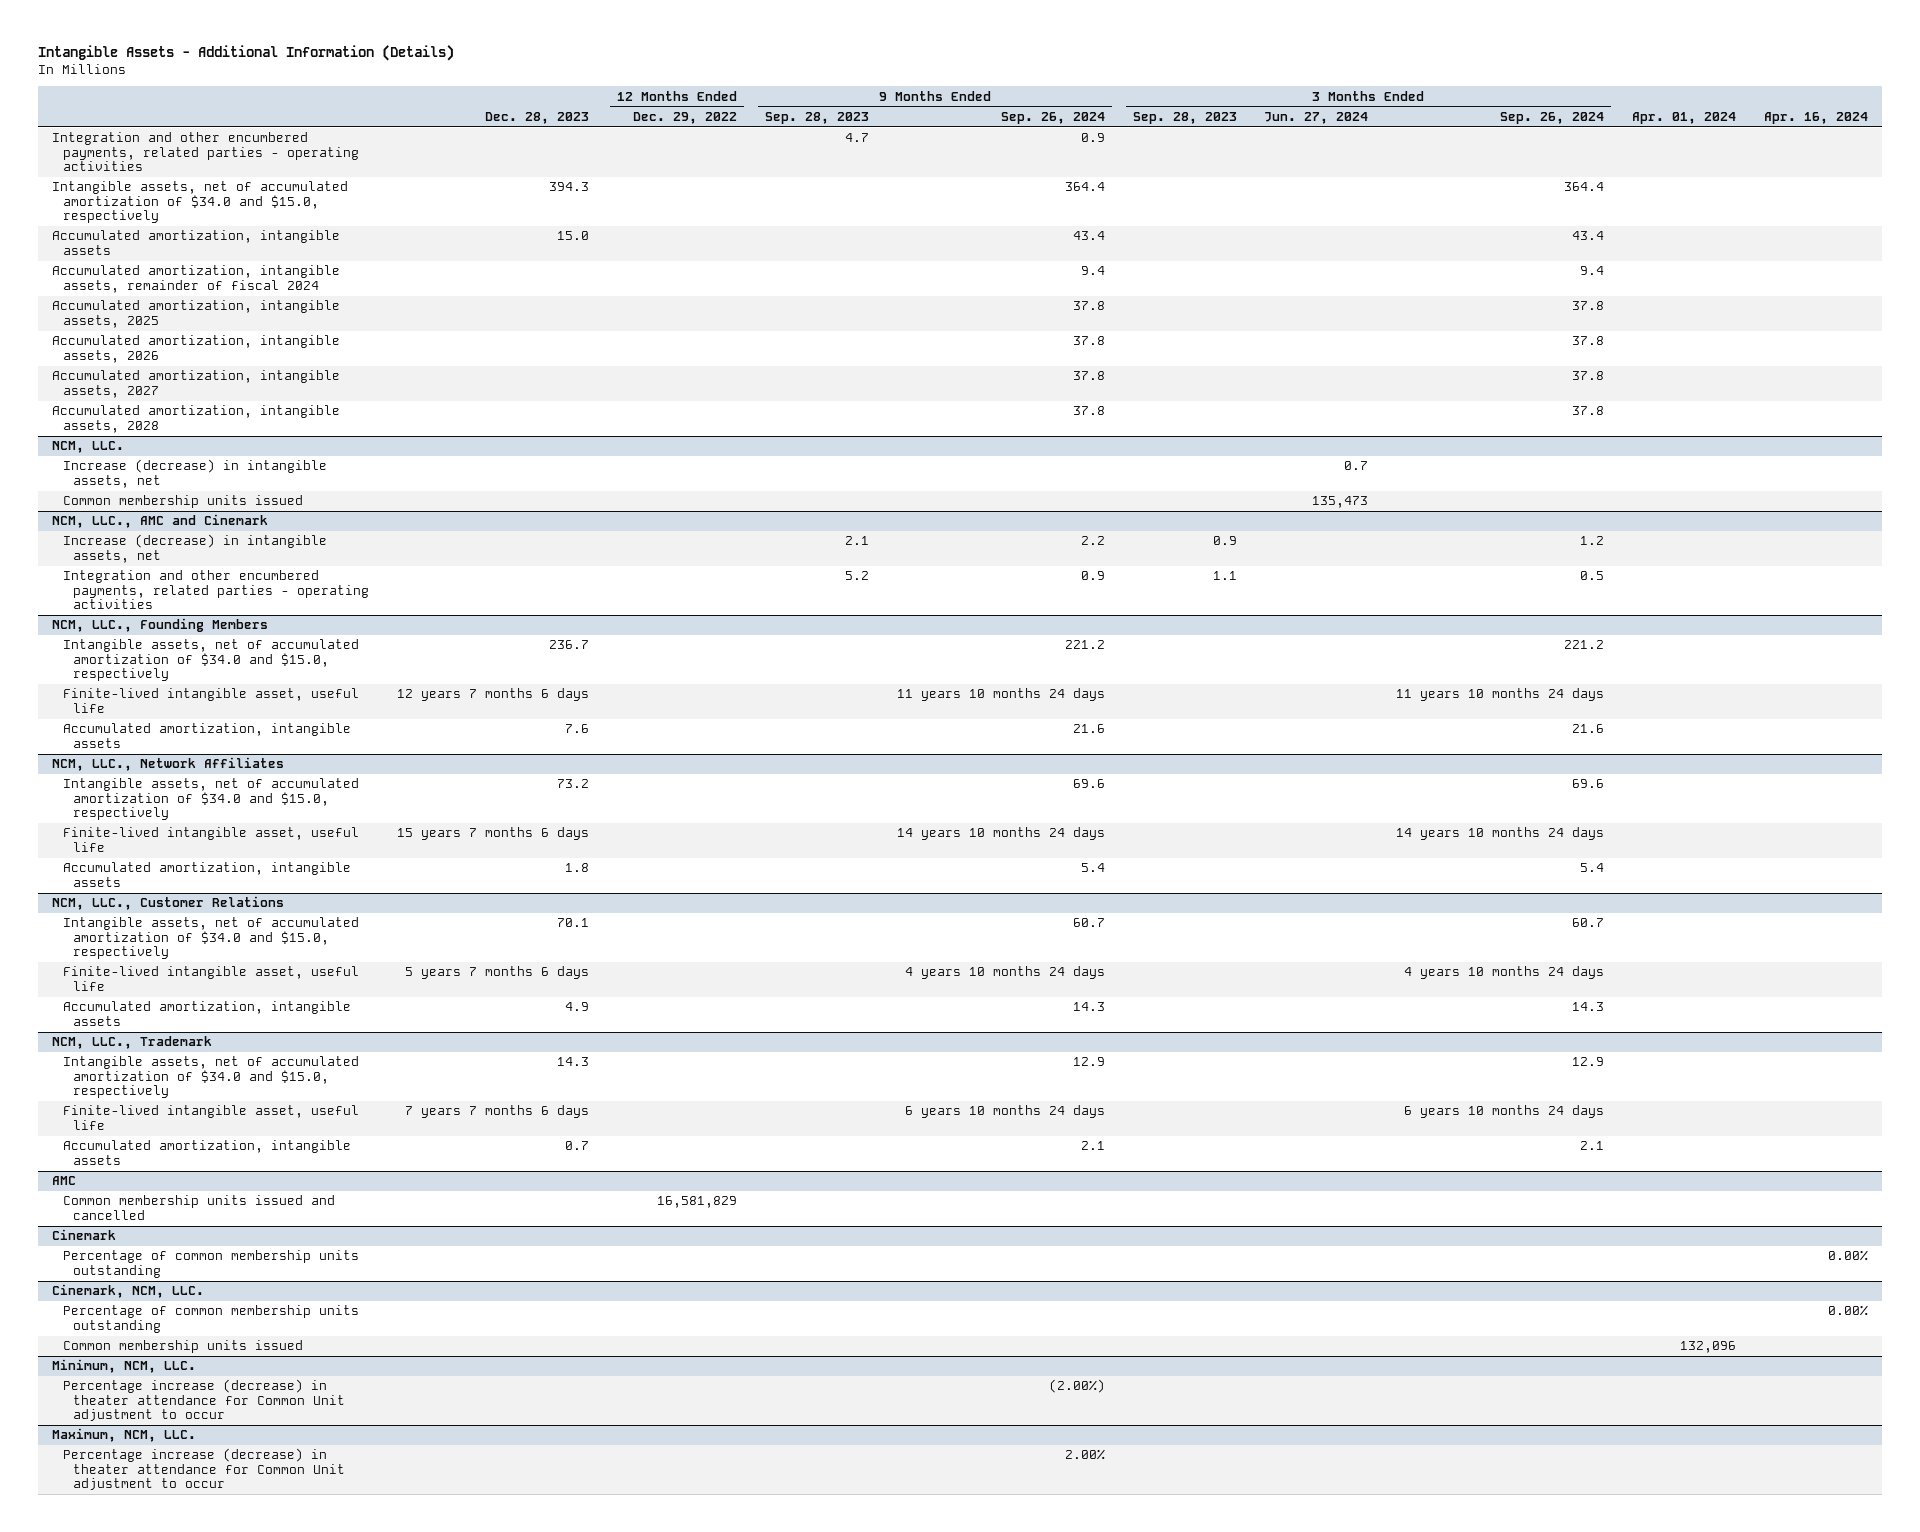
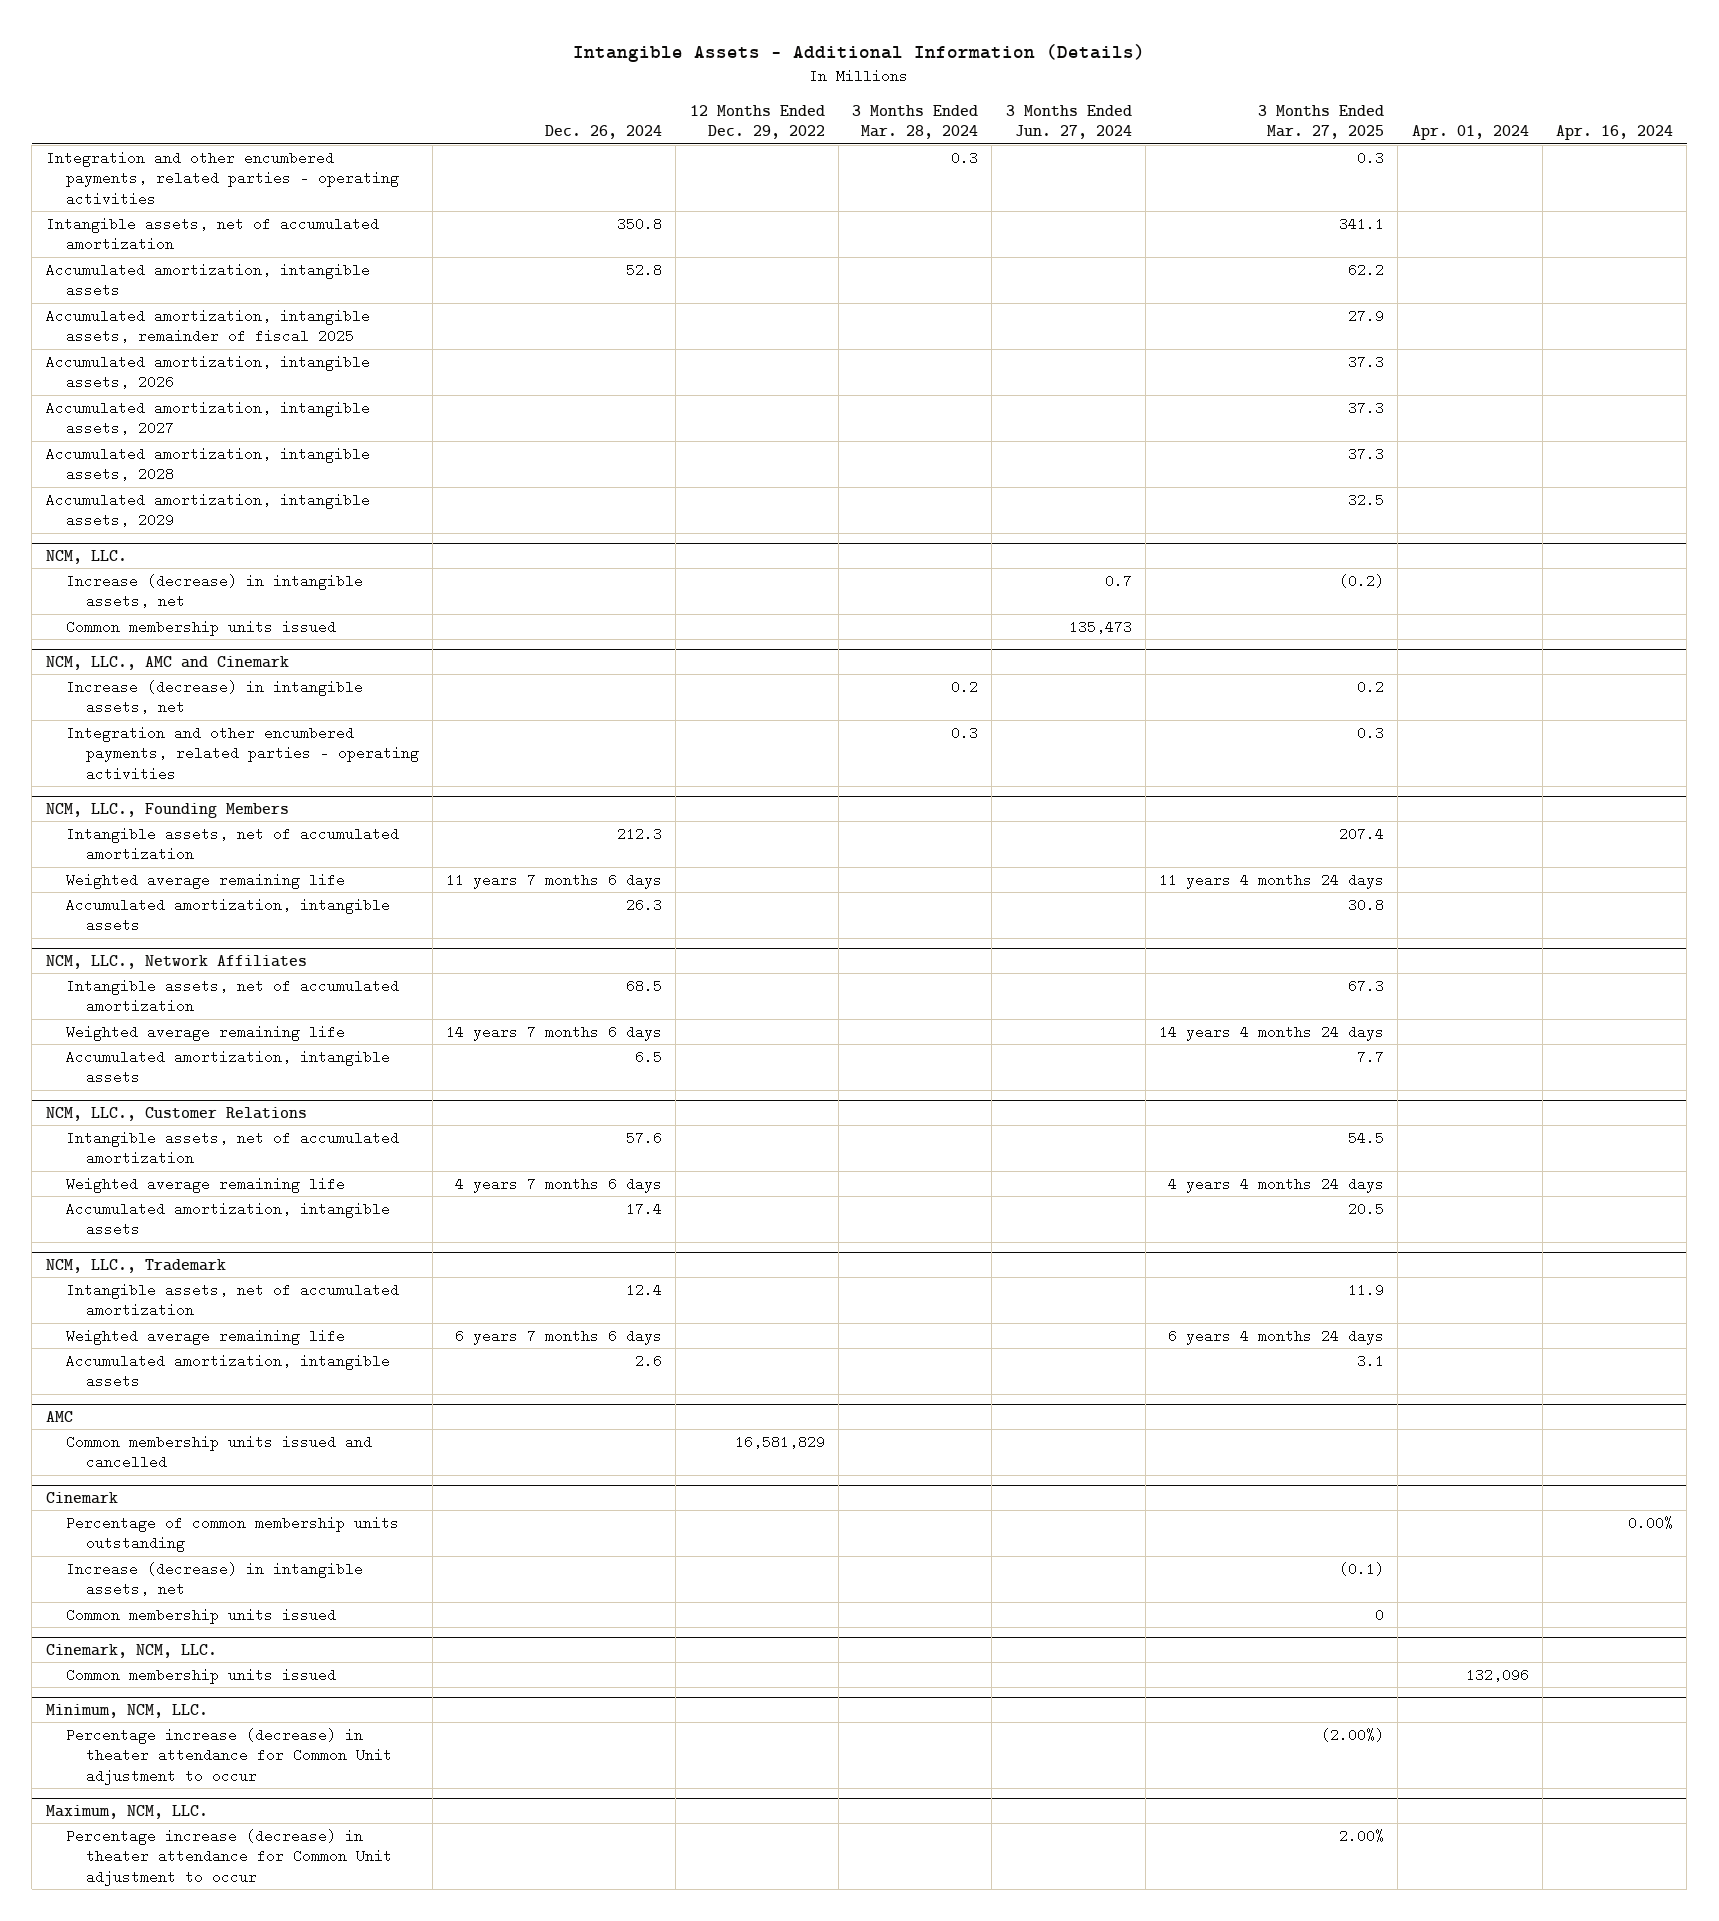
- | Dec. 28, 2023 | 12 Months Ended Dec. 29, 2022 | 9 Months Ended Sep. 28, 2023 | 9 Months Ended Sep. 26, 2024 | 3 Months Ended Sep. 28, 2023 | 3 Months Ended Jun. 27, 2024 | 3 Months Ended Sep. 26, 2024 | Apr. 01, 2024 | Apr. 16, 2024
+ | Dec. 26, 2024 | 12 Months Ended Dec. 29, 2022 | 3 Months Ended Mar. 28, 2024 | 3 Months Ended Jun. 27, 2024 | 3 Months Ended Mar. 27, 2025 | Apr. 01, 2024 | Apr. 16, 2024
- Intangible assets, net of accumulated amortization of $34.0 and $15.0, respectively | 394.3 | | | 364.4 | | | 364.4 | |
+ Intangible assets, net of accumulated amortization | 350.8 | | | | 341.1 | |
- Accumulated amortization, intangible assets, remainder of fiscal 2024 | | | | 9.4 | | | 9.4 | |
- Accumulated amortization, intangible assets, 2025 | | | | 37.8 | | | 37.8 | |
+ Accumulated amortization, intangible assets, remainder of fiscal 2025 | | | | | 27.9 | |
+ Accumulated amortization, intangible assets, 2029 | | | | | 32.5 | |
@ NCM, LLC., Founding Members
- Intangible assets, net of accumulated amortization of $34.0 and $15.0, respectively | 236.7 | | | 221.2 | | | 221.2 | |
- Finite-lived intangible asset, useful life | 12 years 7 months 6 days | | | 11 years 10 months 24 days | | | 11 years 10 months 24 days | |
+ Intangible assets, net of accumulated amortization | 212.3 | | | | 207.4 | |
+ Weighted average remaining life | 11 years 7 months 6 days | | | | 11 years 4 months 24 days | |
@ NCM, LLC., Network Affiliates
- Intangible assets, net of accumulated amortization of $34.0 and $15.0, respectively | 73.2 | | | 69.6 | | | 69.6 | |
- Finite-lived intangible asset, useful life | 15 years 7 months 6 days | | | 14 years 10 months 24 days | | | 14 years 10 months 24 days | |
+ Intangible assets, net of accumulated amortization | 68.5 | | | | 67.3 | |
+ Weighted average remaining life | 14 years 7 months 6 days | | | | 14 years 4 months 24 days | |
@ NCM, LLC., Customer Relations
- Intangible assets, net of accumulated amortization of $34.0 and $15.0, respectively | 70.1 | | | 60.7 | | | 60.7 | |
- Finite-lived intangible asset, useful life | 5 years 7 months 6 days | | | 4 years 10 months 24 days | | | 4 years 10 months 24 days | |
+ Intangible assets, net of accumulated amortization | 57.6 | | | | 54.5 | |
+ Weighted average remaining life | 4 years 7 months 6 days | | | | 4 years 4 months 24 days | |
@ NCM, LLC., Trademark
- Intangible assets, net of accumulated amortization of $34.0 and $15.0, respectively | 14.3 | | | 12.9 | | | 12.9 | |
- Finite-lived intangible asset, useful life | 7 years 7 months 6 days | | | 6 years 10 months 24 days | | | 6 years 10 months 24 days | |
+ Intangible assets, net of accumulated amortization | 12.4 | | | | 11.9 | |
+ Weighted average remaining life | 6 years 7 months 6 days | | | | 6 years 4 months 24 days | |
@ Cinemark
+ Increase (decrease) in intangible assets, net | | | | | (0.1) | |
+ Common membership units issued | | | | | 0 | |
@ Cinemark, NCM, LLC.
- Percentage of common membership units outstanding | | | | | | | | | 0.00%

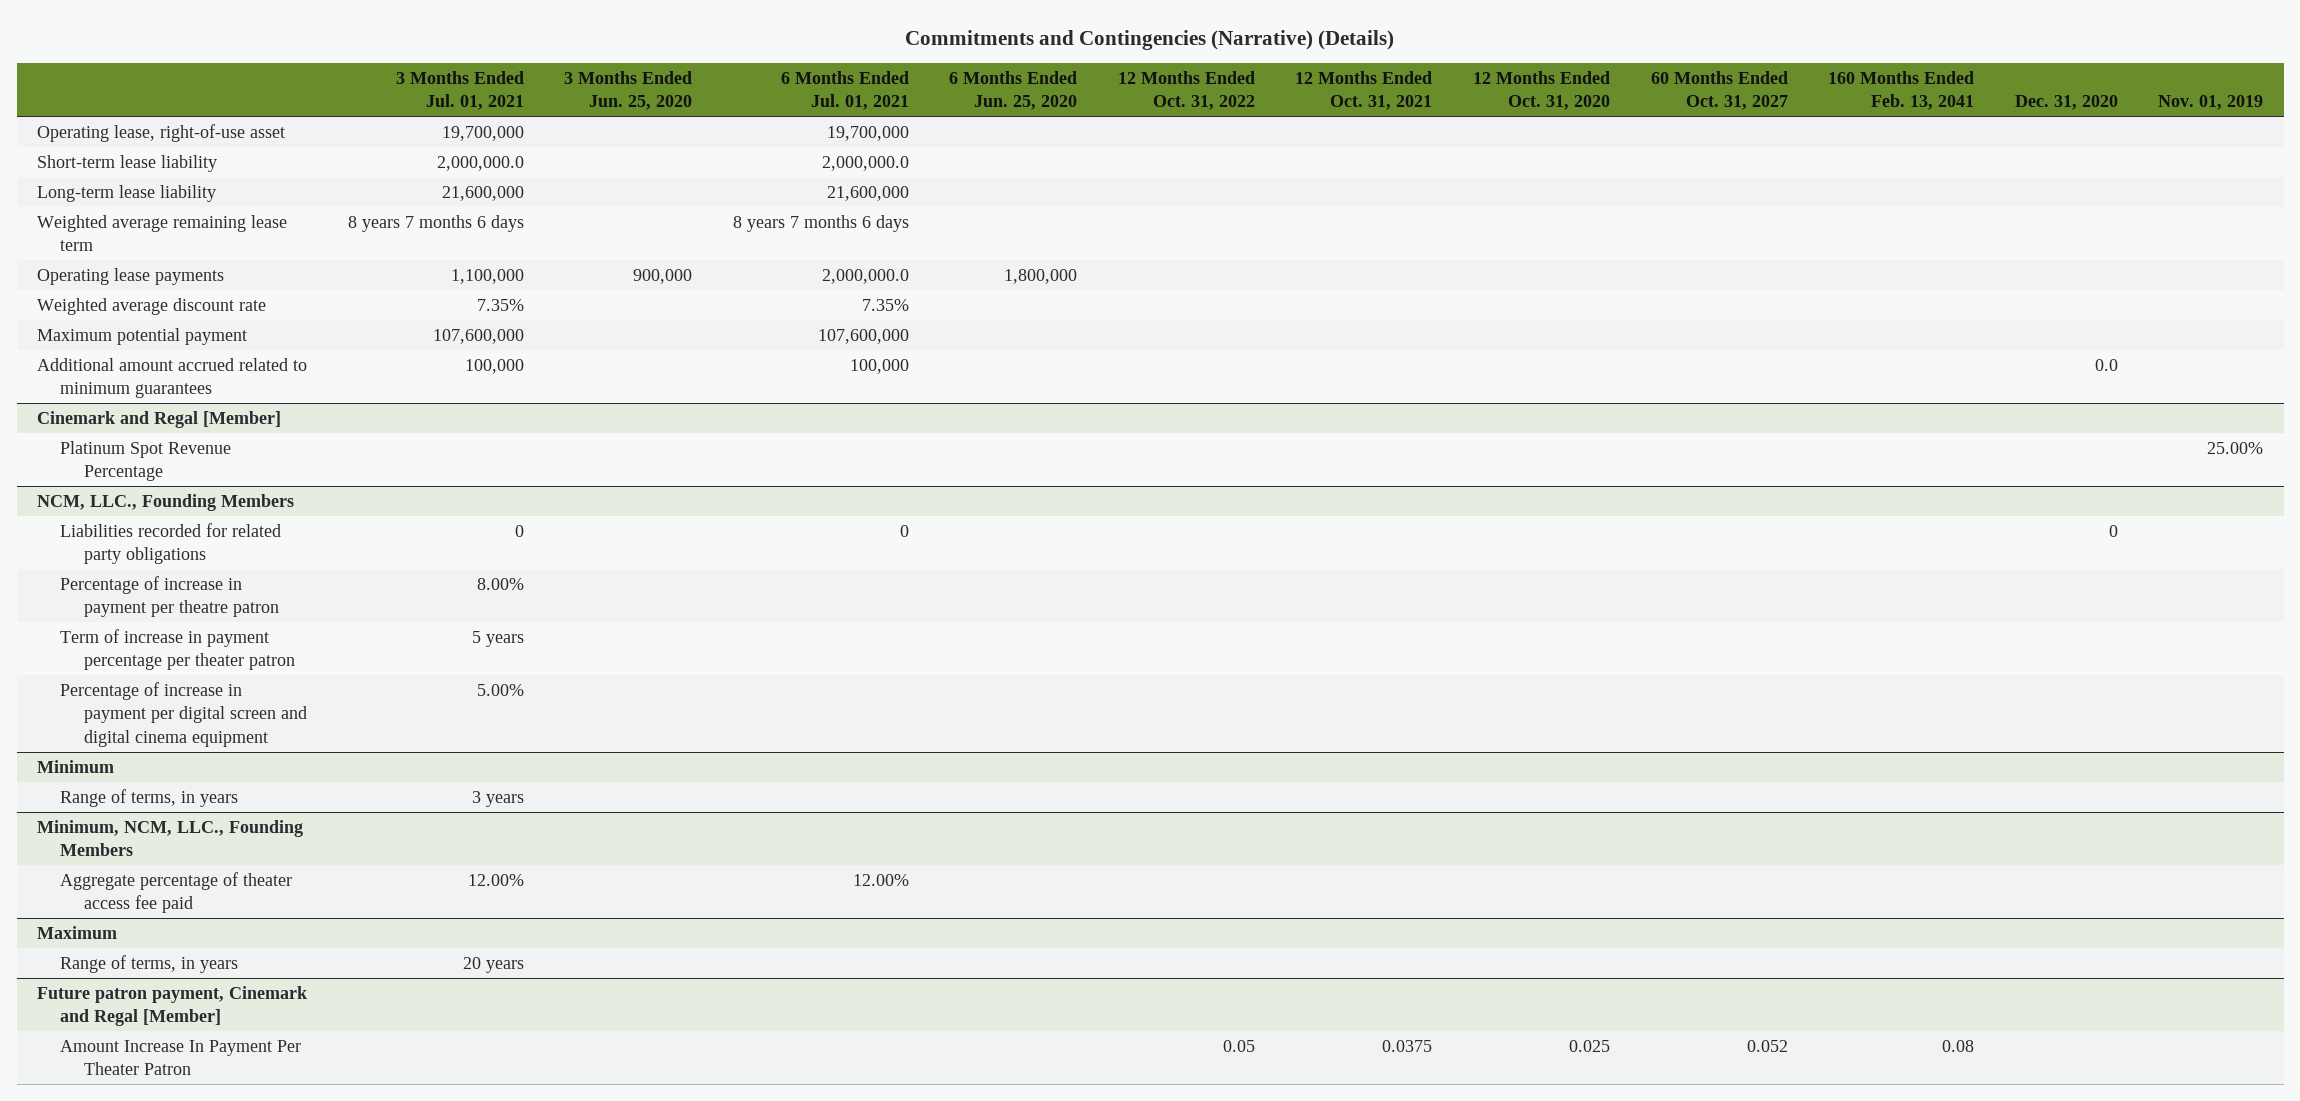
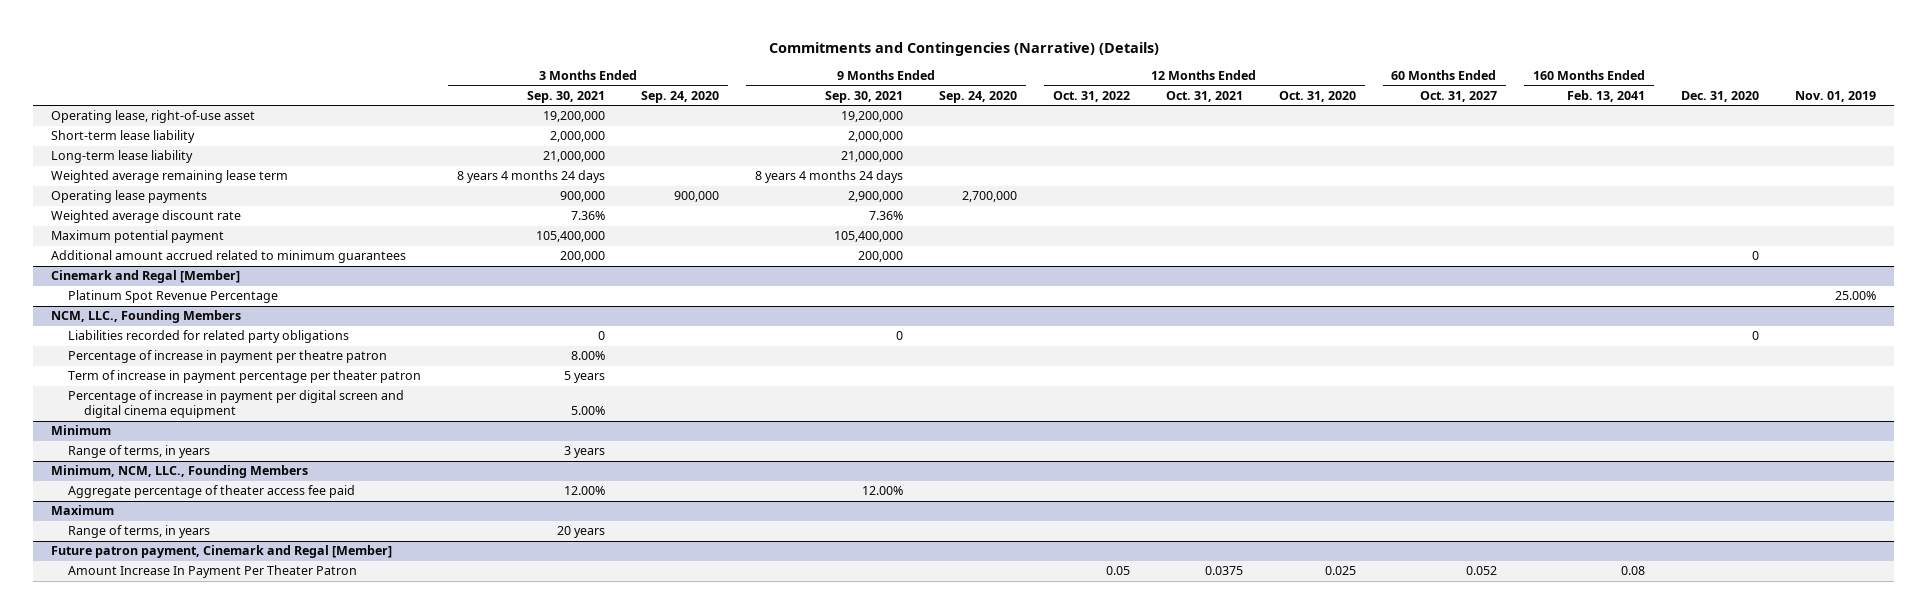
- | 3 Months Ended Jul. 01, 2021 | 3 Months Ended Jun. 25, 2020 | 6 Months Ended Jul. 01, 2021 | 6 Months Ended Jun. 25, 2020 | 12 Months Ended Oct. 31, 2022 | 12 Months Ended Oct. 31, 2021 | 12 Months Ended Oct. 31, 2020 | 60 Months Ended Oct. 31, 2027 | 160 Months Ended Feb. 13, 2041 | Dec. 31, 2020 | Nov. 01, 2019
+ | 3 Months Ended Sep. 30, 2021 | 3 Months Ended Sep. 24, 2020 | 9 Months Ended Sep. 30, 2021 | 9 Months Ended Sep. 24, 2020 | 12 Months Ended Oct. 31, 2022 | 12 Months Ended Oct. 31, 2021 | 12 Months Ended Oct. 31, 2020 | 60 Months Ended Oct. 31, 2027 | 160 Months Ended Feb. 13, 2041 | Dec. 31, 2020 | Nov. 01, 2019
- Additional amount accrued related to minimum guarantees | 100,000 | | 100,000 | | | | | | | 0.0 |
+ Additional amount accrued related to minimum guarantees | 200,000 | | 200,000 | | | | | | | 0 |

